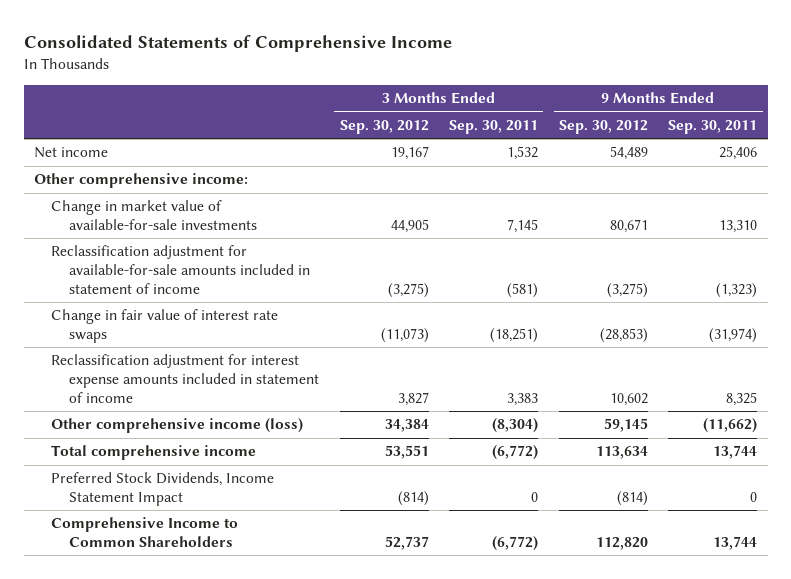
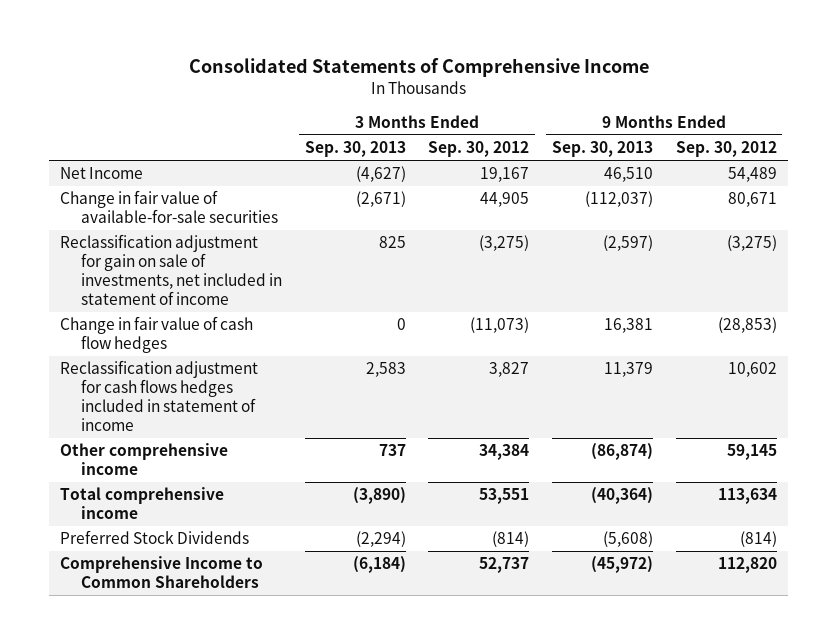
- | 3 Months Ended Sep. 30, 2012 | 3 Months Ended Sep. 30, 2011 | 9 Months Ended Sep. 30, 2012 | 9 Months Ended Sep. 30, 2011
+ | 3 Months Ended Sep. 30, 2013 | 3 Months Ended Sep. 30, 2012 | 9 Months Ended Sep. 30, 2013 | 9 Months Ended Sep. 30, 2012
- Net income | 19,167 | 1,532 | 54,489 | 25,406
- Other comprehensive income:
- Change in market value of available-for-sale investments | 44,905 | 7,145 | 80,671 | 13,310
- Reclassification adjustment for available-for-sale amounts included in statement of income | (3,275) | (581) | (3,275) | (1,323)
- Change in fair value of interest rate swaps | (11,073) | (18,251) | (28,853) | (31,974)
- Reclassification adjustment for interest expense amounts included in statement of income | 3,827 | 3,383 | 10,602 | 8,325
- Other comprehensive income (loss) | 34,384 | (8,304) | 59,145 | (11,662)
+ Net Income | (4,627) | 19,167 | 46,510 | 54,489
+ Change in fair value of available-for-sale securities | (2,671) | 44,905 | (112,037) | 80,671
+ Reclassification adjustment for gain on sale of investments, net included in statement of income | 825 | (3,275) | (2,597) | (3,275)
+ Change in fair value of cash flow hedges | 0 | (11,073) | 16,381 | (28,853)
+ Reclassification adjustment for cash flows hedges included in statement of income | 2,583 | 3,827 | 11,379 | 10,602
+ Other comprehensive income | 737 | 34,384 | (86,874) | 59,145
- Preferred Stock Dividends, Income Statement Impact | (814) | 0 | (814) | 0
+ Preferred Stock Dividends | (2,294) | (814) | (5,608) | (814)

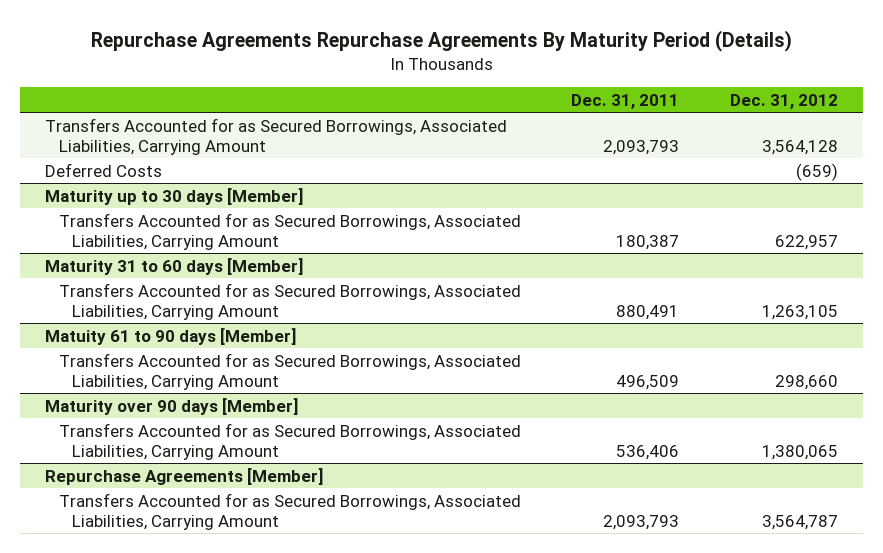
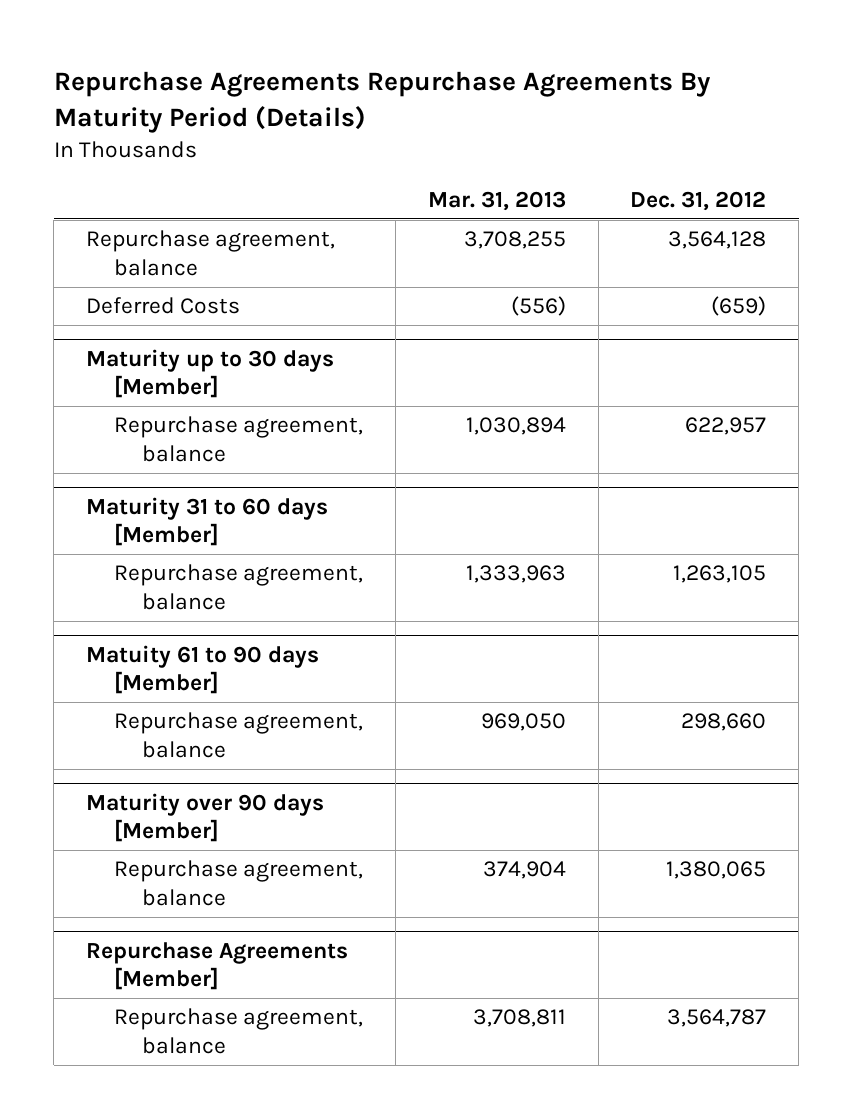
- | Dec. 31, 2011 | Dec. 31, 2012
+ | Mar. 31, 2013 | Dec. 31, 2012
- Transfers Accounted for as Secured Borrowings, Associated Liabilities, Carrying Amount | 2,093,793 | 3,564,128
+ Repurchase agreement, balance | 3,708,255 | 3,564,128
@ Maturity up to 30 days [Member]
- Transfers Accounted for as Secured Borrowings, Associated Liabilities, Carrying Amount | 180,387 | 622,957
+ Repurchase agreement, balance | 1,030,894 | 622,957
@ Maturity 31 to 60 days [Member]
- Transfers Accounted for as Secured Borrowings, Associated Liabilities, Carrying Amount | 880,491 | 1,263,105
+ Repurchase agreement, balance | 1,333,963 | 1,263,105
@ Matuity 61 to 90 days [Member]
- Transfers Accounted for as Secured Borrowings, Associated Liabilities, Carrying Amount | 496,509 | 298,660
+ Repurchase agreement, balance | 969,050 | 298,660
@ Maturity over 90 days [Member]
- Transfers Accounted for as Secured Borrowings, Associated Liabilities, Carrying Amount | 536,406 | 1,380,065
+ Repurchase agreement, balance | 374,904 | 1,380,065
@ Repurchase Agreements [Member]
- Transfers Accounted for as Secured Borrowings, Associated Liabilities, Carrying Amount | 2,093,793 | 3,564,787
+ Repurchase agreement, balance | 3,708,811 | 3,564,787

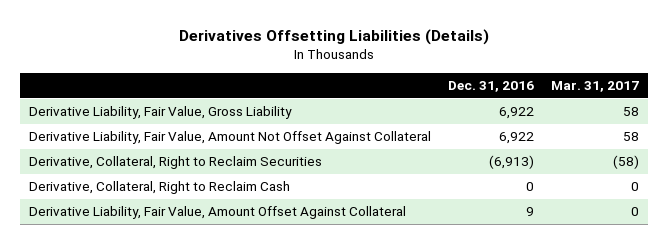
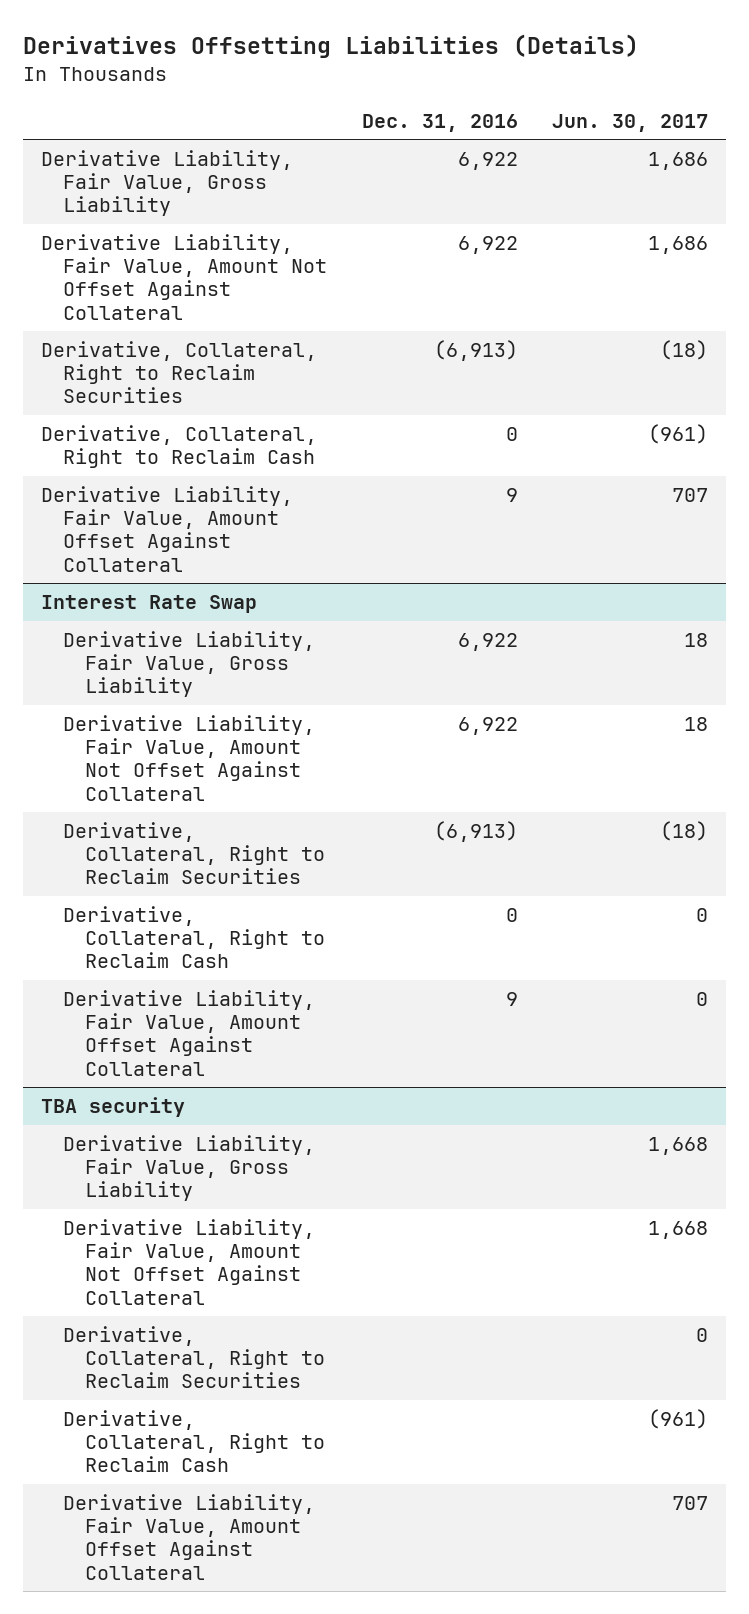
- | Dec. 31, 2016 | Mar. 31, 2017
+ | Dec. 31, 2016 | Jun. 30, 2017
+ Interest Rate Swap
+ Derivative Liability, Fair Value, Gross Liability | 6,922 | 18
+ Derivative Liability, Fair Value, Amount Not Offset Against Collateral | 6,922 | 18
+ Derivative, Collateral, Right to Reclaim Securities | (6,913) | (18)
+ Derivative, Collateral, Right to Reclaim Cash | 0 | 0
+ Derivative Liability, Fair Value, Amount Offset Against Collateral | 9 | 0
+ TBA security
+ Derivative Liability, Fair Value, Gross Liability | | 1,668
+ Derivative Liability, Fair Value, Amount Not Offset Against Collateral | | 1,668
+ Derivative, Collateral, Right to Reclaim Securities | | 0
+ Derivative, Collateral, Right to Reclaim Cash | | (961)
+ Derivative Liability, Fair Value, Amount Offset Against Collateral | | 707

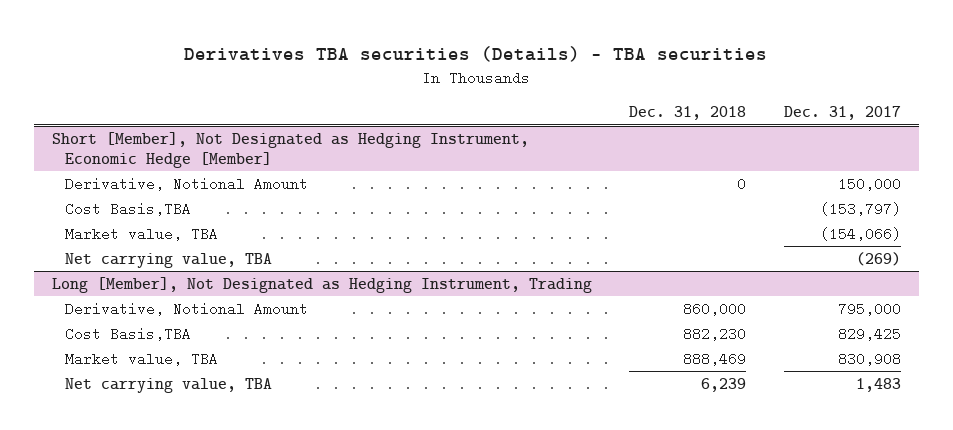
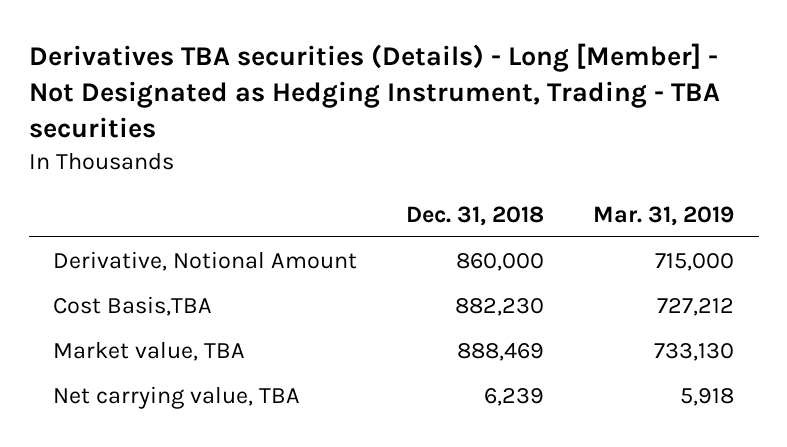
- Derivatives TBA securities (Details) - TBA securities
+ Derivatives TBA securities (Details) - Long [Member] - Not Designated as Hedging Instrument, Trading - TBA securities
- | Dec. 31, 2018 | Dec. 31, 2017
+ | Dec. 31, 2018 | Mar. 31, 2019
- Short [Member], Not Designated as Hedging Instrument, Economic Hedge [Member]
- Derivative, Notional Amount | 0 | 150,000
- Cost Basis,TBA | | (153,797)
- Market value, TBA | | (154,066)
- Net carrying value, TBA | | (269)
- Long [Member], Not Designated as Hedging Instrument, Trading

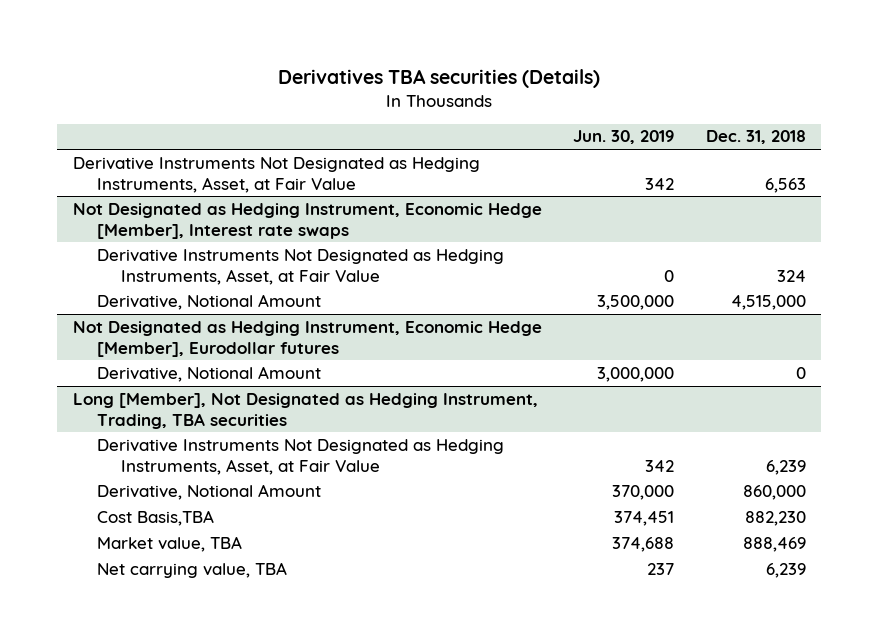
- Derivatives TBA securities (Details) - Long [Member] - Not Designated as Hedging Instrument, Trading - TBA securities
+ Derivatives TBA securities (Details)
- | Dec. 31, 2018 | Mar. 31, 2019
+ | Jun. 30, 2019 | Dec. 31, 2018
+ Derivative Instruments Not Designated as Hedging Instruments, Asset, at Fair Value | 342 | 6,563
+ Not Designated as Hedging Instrument, Economic Hedge [Member], Interest rate swaps
+ Derivative Instruments Not Designated as Hedging Instruments, Asset, at Fair Value | 0 | 324
+ Derivative, Notional Amount | 3,500,000 | 4,515,000
+ Not Designated as Hedging Instrument, Economic Hedge [Member], Eurodollar futures
+ Derivative, Notional Amount | 3,000,000 | 0
+ Long [Member], Not Designated as Hedging Instrument, Trading, TBA securities
+ Derivative Instruments Not Designated as Hedging Instruments, Asset, at Fair Value | 342 | 6,239

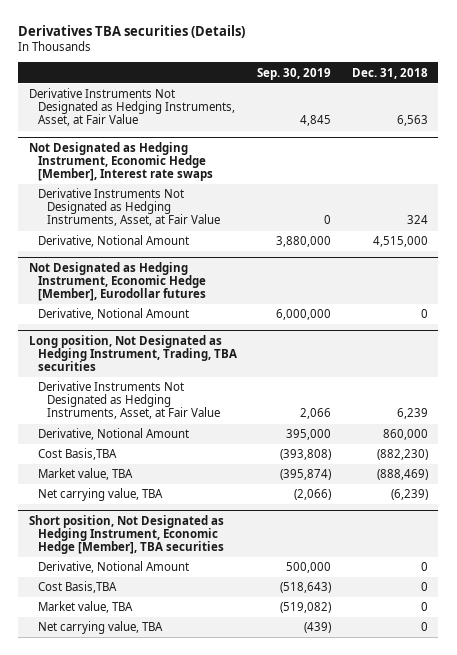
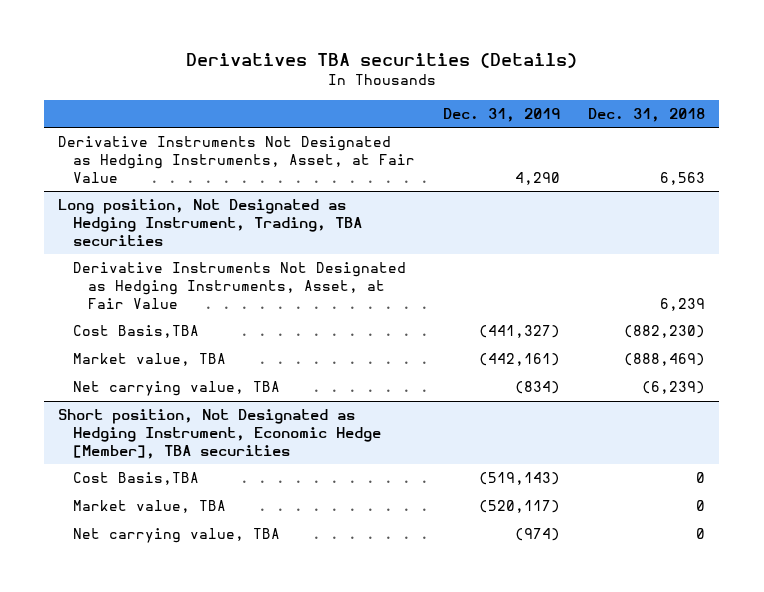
- | Sep. 30, 2019 | Dec. 31, 2018
+ | Dec. 31, 2019 | Dec. 31, 2018
- Not Designated as Hedging Instrument, Economic Hedge [Member], Interest rate swaps
- Derivative Instruments Not Designated as Hedging Instruments, Asset, at Fair Value | 0 | 324
- Derivative, Notional Amount | 3,880,000 | 4,515,000
- Not Designated as Hedging Instrument, Economic Hedge [Member], Eurodollar futures
- Derivative, Notional Amount | 6,000,000 | 0
@ Long position, Not Designated as Hedging Instrument, Trading, TBA securities
- Derivative, Notional Amount | 395,000 | 860,000
@ Short position, Not Designated as Hedging Instrument, Economic Hedge [Member], TBA securities
- Derivative, Notional Amount | 500,000 | 0

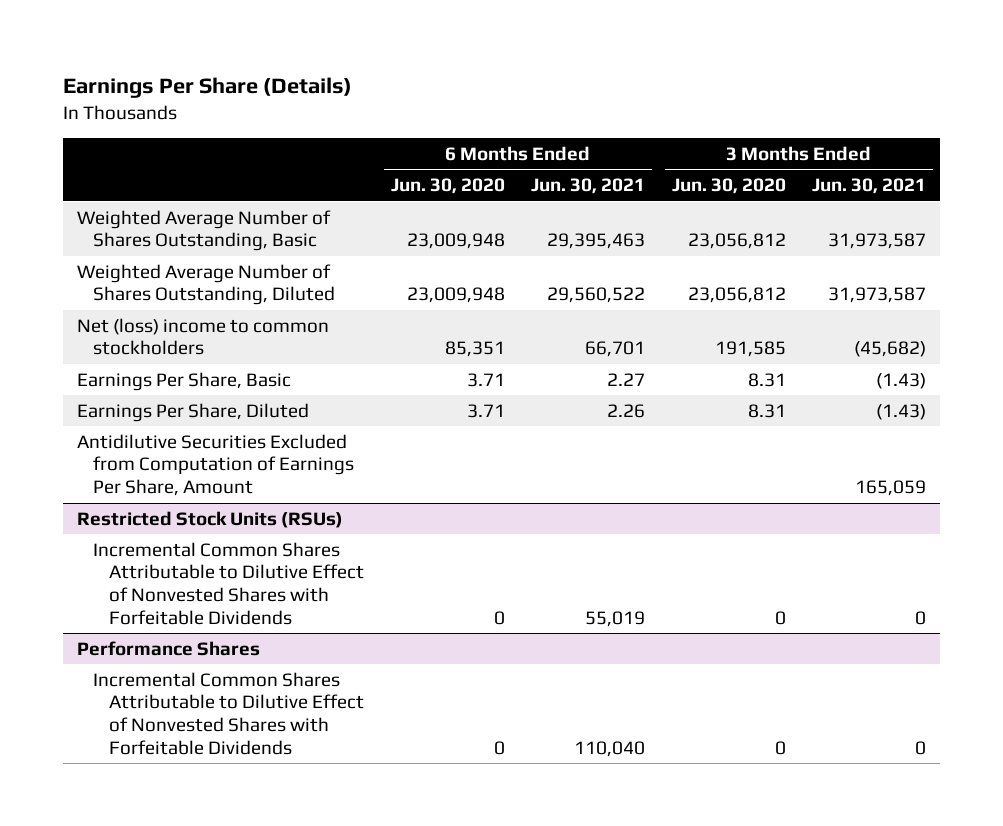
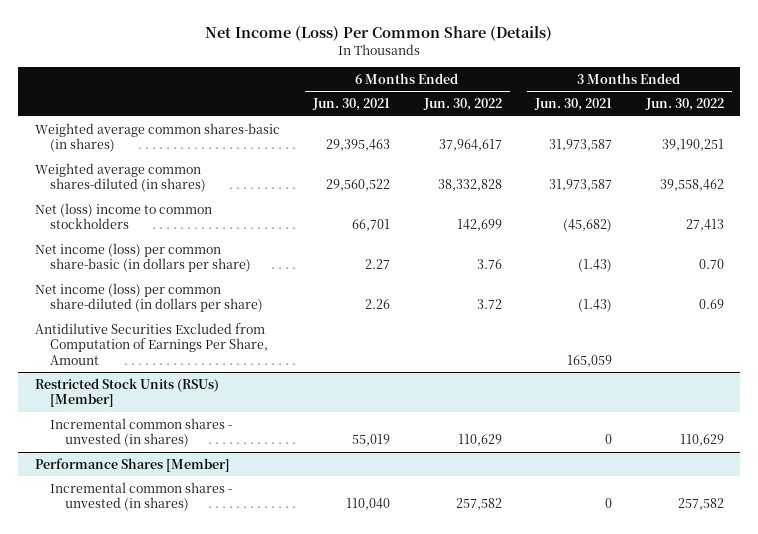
- Earnings Per Share (Details)
+ Net Income (Loss) Per Common Share (Details)
- | 6 Months Ended Jun. 30, 2020 | 6 Months Ended Jun. 30, 2021 | 3 Months Ended Jun. 30, 2020 | 3 Months Ended Jun. 30, 2021
+ | 6 Months Ended Jun. 30, 2021 | 6 Months Ended Jun. 30, 2022 | 3 Months Ended Jun. 30, 2021 | 3 Months Ended Jun. 30, 2022
- Weighted Average Number of Shares Outstanding, Basic | 23,009,948 | 29,395,463 | 23,056,812 | 31,973,587
- Weighted Average Number of Shares Outstanding, Diluted | 23,009,948 | 29,560,522 | 23,056,812 | 31,973,587
+ Weighted average common shares-basic (in shares) | 29,395,463 | 37,964,617 | 31,973,587 | 39,190,251
+ Weighted average common shares-diluted (in shares) | 29,560,522 | 38,332,828 | 31,973,587 | 39,558,462
- Earnings Per Share, Basic | 3.71 | 2.27 | 8.31 | (1.43)
- Earnings Per Share, Diluted | 3.71 | 2.26 | 8.31 | (1.43)
+ Net income (loss) per common share-basic (in dollars per share) | 2.27 | 3.76 | (1.43) | 0.70
+ Net income (loss) per common share-diluted (in dollars per share) | 2.26 | 3.72 | (1.43) | 0.69
- Restricted Stock Units (RSUs)
- Incremental Common Shares Attributable to Dilutive Effect of Nonvested Shares with Forfeitable Dividends | 0 | 55,019 | 0 | 0
- Performance Shares
- Incremental Common Shares Attributable to Dilutive Effect of Nonvested Shares with Forfeitable Dividends | 0 | 110,040 | 0 | 0
+ Restricted Stock Units (RSUs) [Member]
+ Incremental common shares - unvested (in shares) | 55,019 | 110,629 | 0 | 110,629
+ Performance Shares [Member]
+ Incremental common shares - unvested (in shares) | 110,040 | 257,582 | 0 | 257,582

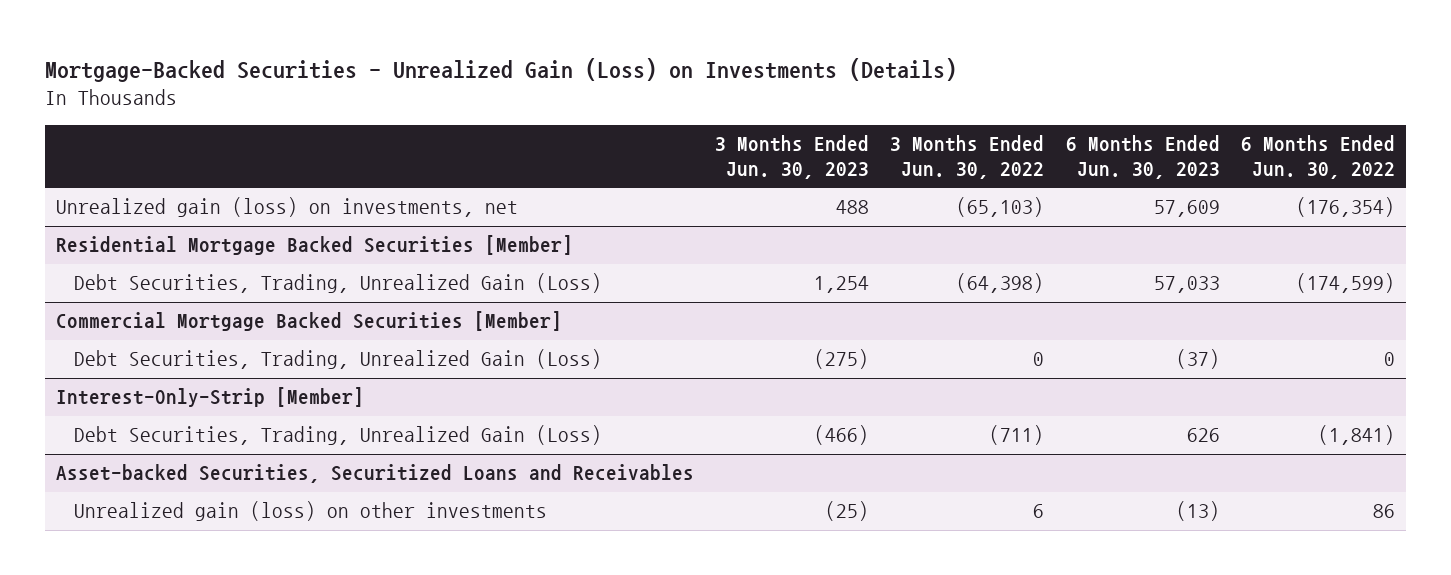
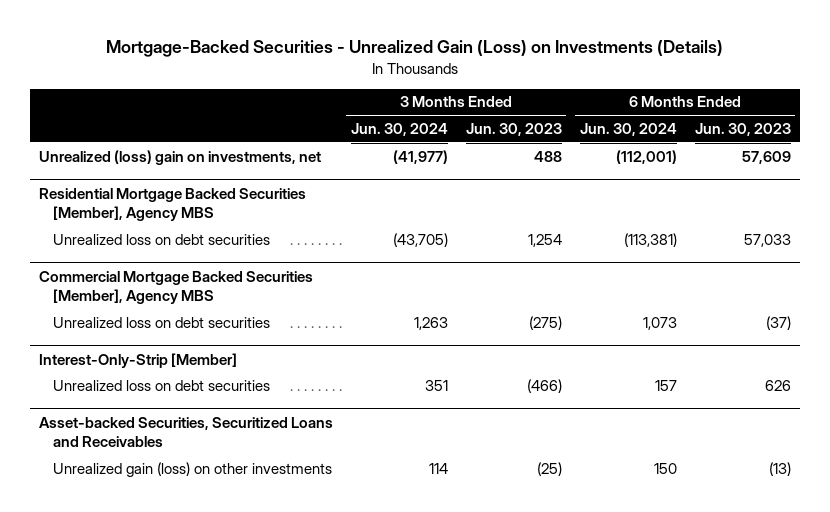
- | 3 Months Ended Jun. 30, 2023 | 3 Months Ended Jun. 30, 2022 | 6 Months Ended Jun. 30, 2023 | 6 Months Ended Jun. 30, 2022
+ | 3 Months Ended Jun. 30, 2024 | 3 Months Ended Jun. 30, 2023 | 6 Months Ended Jun. 30, 2024 | 6 Months Ended Jun. 30, 2023
- Unrealized gain (loss) on investments, net | 488 | (65,103) | 57,609 | (176,354)
- Residential Mortgage Backed Securities [Member]
- Debt Securities, Trading, Unrealized Gain (Loss) | 1,254 | (64,398) | 57,033 | (174,599)
- Commercial Mortgage Backed Securities [Member]
- Debt Securities, Trading, Unrealized Gain (Loss) | (275) | 0 | (37) | 0
+ Unrealized (loss) gain on investments, net | (41,977) | 488 | (112,001) | 57,609
+ Residential Mortgage Backed Securities [Member], Agency MBS
+ Unrealized loss on debt securities | (43,705) | 1,254 | (113,381) | 57,033
+ Commercial Mortgage Backed Securities [Member], Agency MBS
+ Unrealized loss on debt securities | 1,263 | (275) | 1,073 | (37)
@ Interest-Only-Strip [Member]
- Debt Securities, Trading, Unrealized Gain (Loss) | (466) | (711) | 626 | (1,841)
+ Unrealized loss on debt securities | 351 | (466) | 157 | 626

